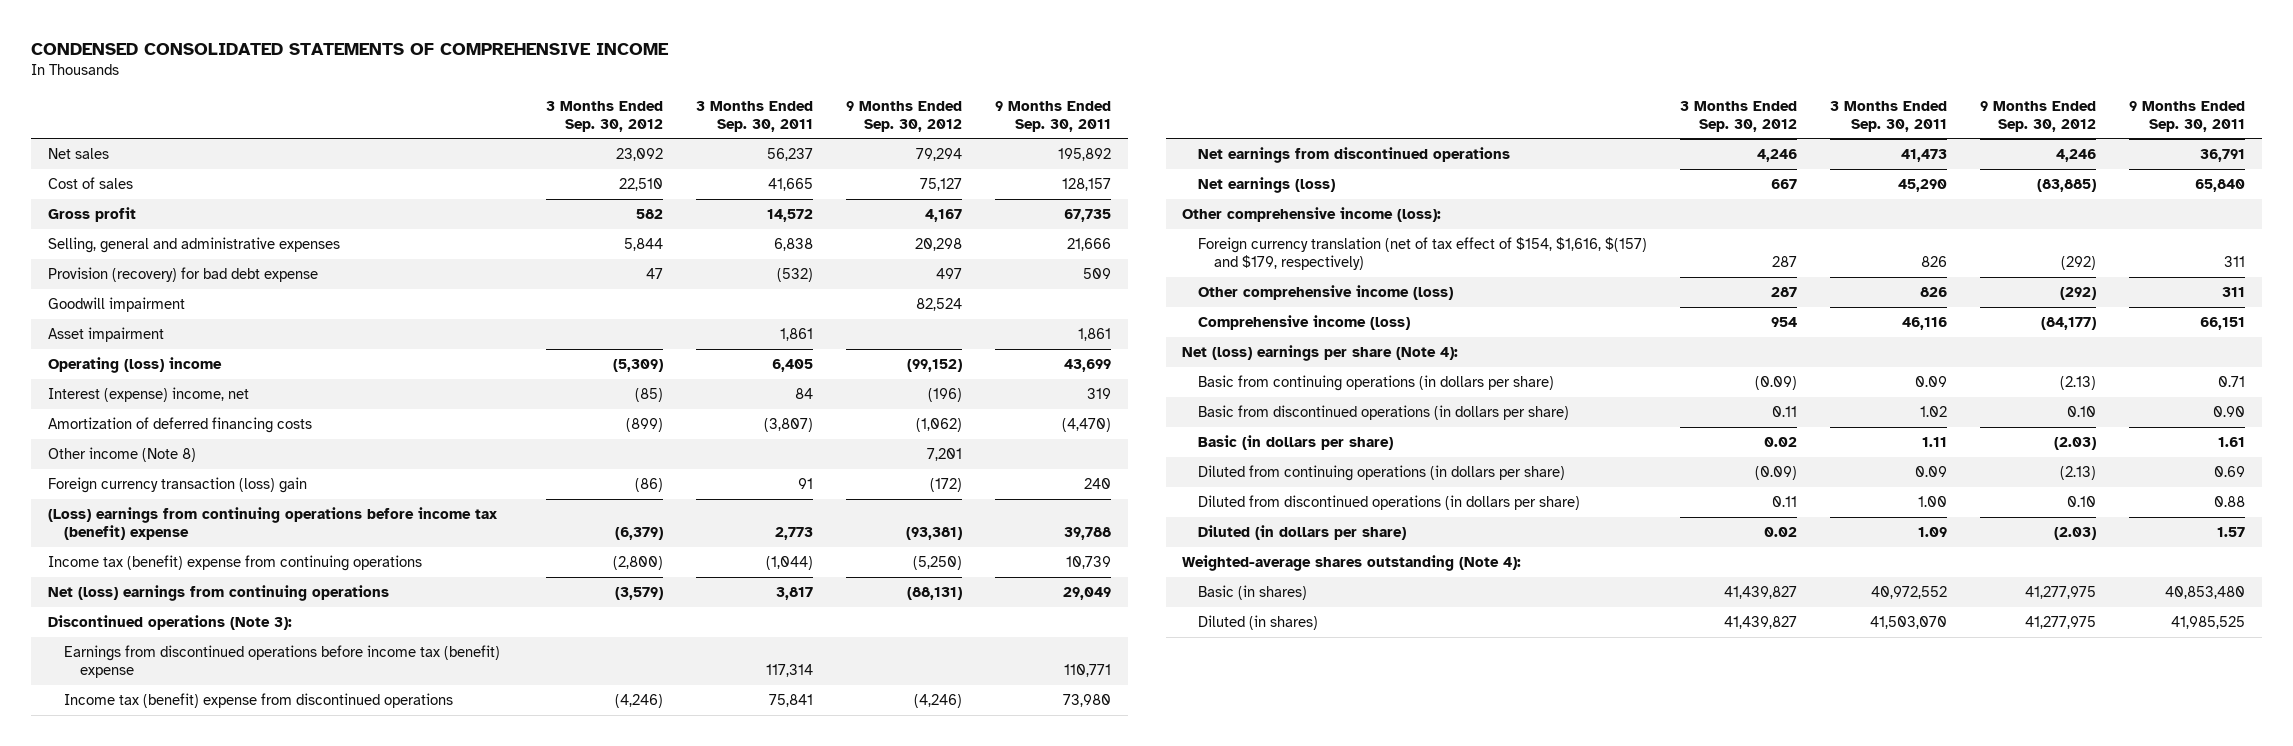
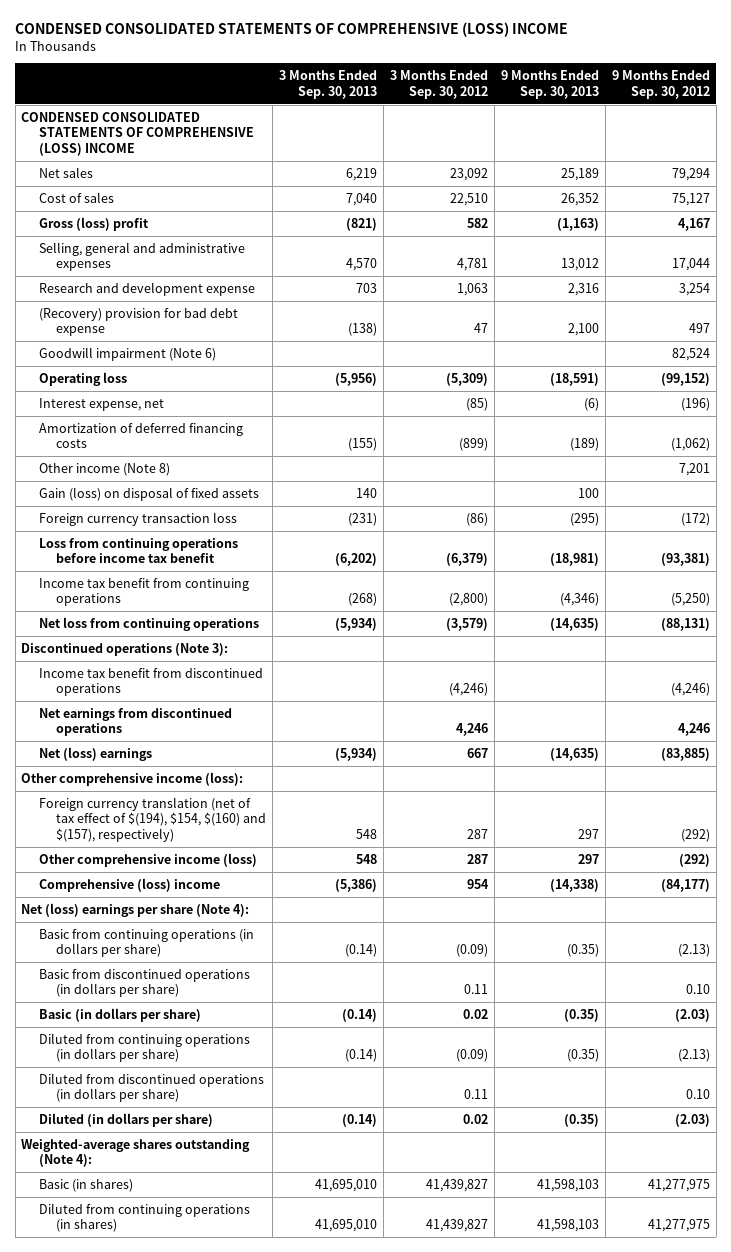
- CONDENSED CONSOLIDATED STATEMENTS OF COMPREHENSIVE INCOME
+ CONDENSED CONSOLIDATED STATEMENTS OF COMPREHENSIVE (LOSS) INCOME
- | 3 Months Ended Sep. 30, 2012 | 3 Months Ended Sep. 30, 2011 | 9 Months Ended Sep. 30, 2012 | 9 Months Ended Sep. 30, 2011
+ | 3 Months Ended Sep. 30, 2013 | 3 Months Ended Sep. 30, 2012 | 9 Months Ended Sep. 30, 2013 | 9 Months Ended Sep. 30, 2012
+ CONDENSED CONSOLIDATED STATEMENTS OF COMPREHENSIVE (LOSS) INCOME
- Gross profit | 582 | 14,572 | 4,167 | 67,735
- Selling, general and administrative expenses | 5,844 | 6,838 | 20,298 | 21,666
- Provision (recovery) for bad debt expense | 47 | (532) | 497 | 509
- Goodwill impairment | | | 82,524 |
- Asset impairment | | 1,861 | | 1,861
- Operating (loss) income | (5,309) | 6,405 | (99,152) | 43,699
- Interest (expense) income, net | (85) | 84 | (196) | 319
+ Gross (loss) profit | (821) | 582 | (1,163) | 4,167
+ Selling, general and administrative expenses | 4,570 | 4,781 | 13,012 | 17,044
+ Research and development expense | 703 | 1,063 | 2,316 | 3,254
+ (Recovery) provision for bad debt expense | (138) | 47 | 2,100 | 497
+ Goodwill impairment (Note 6) | | | | 82,524
+ Operating loss | (5,956) | (5,309) | (18,591) | (99,152)
+ Interest expense, net | | (85) | (6) | (196)
- Foreign currency transaction (loss) gain | (86) | 91 | (172) | 240
- (Loss) earnings from continuing operations before income tax (benefit) expense | (6,379) | 2,773 | (93,381) | 39,788
- Income tax (benefit) expense from continuing operations | (2,800) | (1,044) | (5,250) | 10,739
- Net (loss) earnings from continuing operations | (3,579) | 3,817 | (88,131) | 29,049
+ Gain (loss) on disposal of fixed assets | 140 | | 100 |
+ Foreign currency transaction loss | (231) | (86) | (295) | (172)
+ Loss from continuing operations before income tax benefit | (6,202) | (6,379) | (18,981) | (93,381)
+ Income tax benefit from continuing operations | (268) | (2,800) | (4,346) | (5,250)
+ Net loss from continuing operations | (5,934) | (3,579) | (14,635) | (88,131)
- Earnings from discontinued operations before income tax (benefit) expense | | 117,314 | | 110,771
- Income tax (benefit) expense from discontinued operations | (4,246) | 75,841 | (4,246) | 73,980
+ Income tax benefit from discontinued operations | | (4,246) | | (4,246)
- Net earnings (loss) | 667 | 45,290 | (83,885) | 65,840
+ Net (loss) earnings | (5,934) | 667 | (14,635) | (83,885)
- Foreign currency translation (net of tax effect of $154, $1,616, $(157) and $179, respectively) | 287 | 826 | (292) | 311
+ Foreign currency translation (net of tax effect of $(194), $154, $(160) and $(157), respectively) | 548 | 287 | 297 | (292)
- Comprehensive income (loss) | 954 | 46,116 | (84,177) | 66,151
+ Comprehensive (loss) income | (5,386) | 954 | (14,338) | (84,177)
- Diluted (in shares) | 41,439,827 | 41,503,070 | 41,277,975 | 41,985,525
+ Diluted from continuing operations (in shares) | 41,695,010 | 41,439,827 | 41,598,103 | 41,277,975

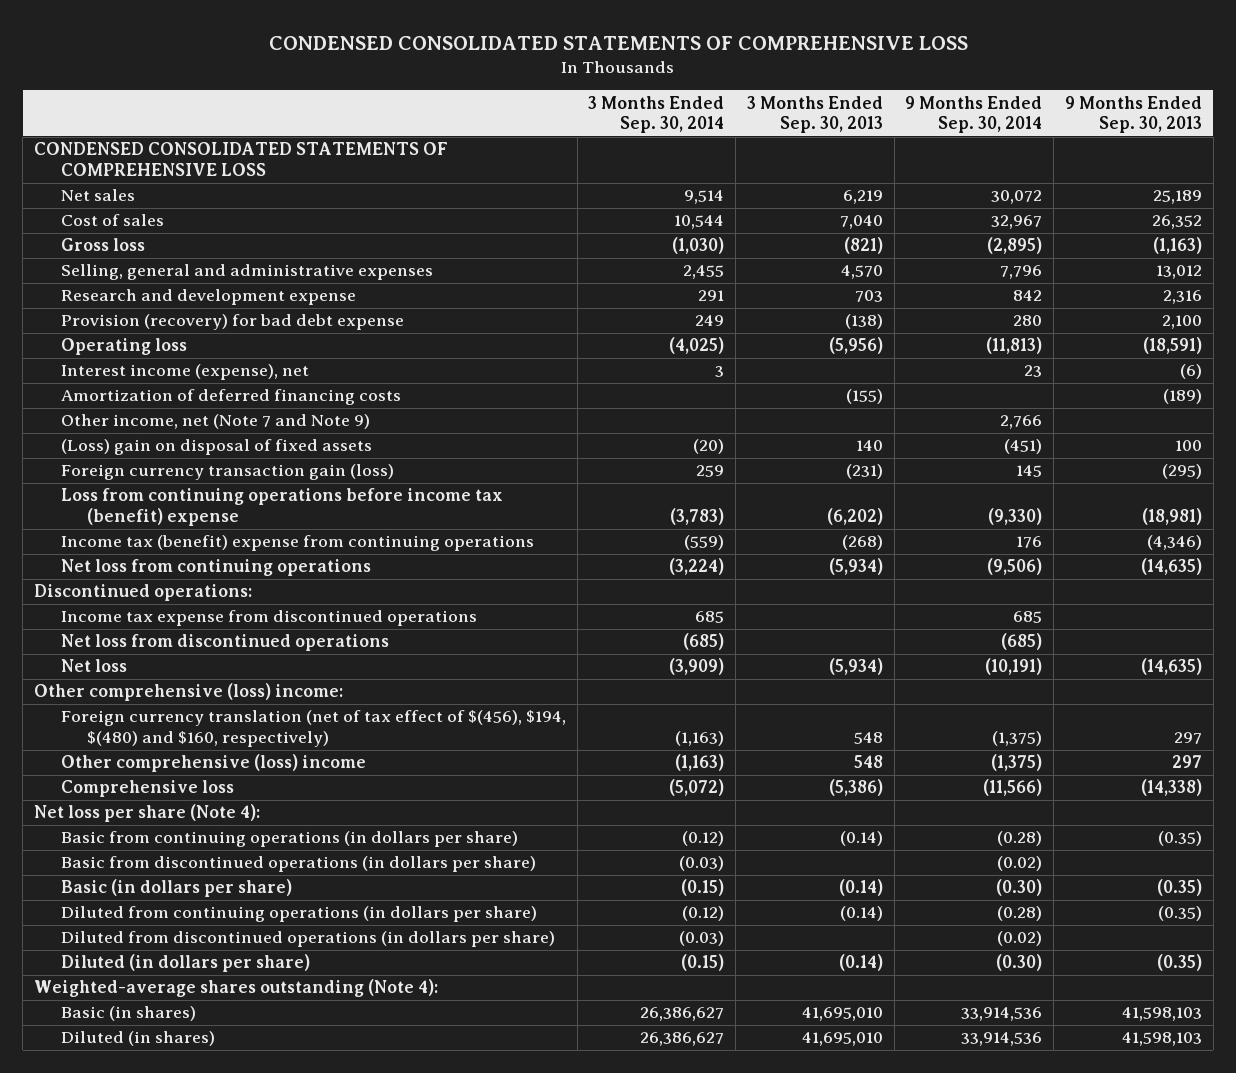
- CONDENSED CONSOLIDATED STATEMENTS OF COMPREHENSIVE (LOSS) INCOME
+ CONDENSED CONSOLIDATED STATEMENTS OF COMPREHENSIVE LOSS
- | 3 Months Ended Sep. 30, 2013 | 3 Months Ended Sep. 30, 2012 | 9 Months Ended Sep. 30, 2013 | 9 Months Ended Sep. 30, 2012
+ | 3 Months Ended Sep. 30, 2014 | 3 Months Ended Sep. 30, 2013 | 9 Months Ended Sep. 30, 2014 | 9 Months Ended Sep. 30, 2013
- CONDENSED CONSOLIDATED STATEMENTS OF COMPREHENSIVE (LOSS) INCOME
+ CONDENSED CONSOLIDATED STATEMENTS OF COMPREHENSIVE LOSS
- Gross (loss) profit | (821) | 582 | (1,163) | 4,167
+ Gross loss | (1,030) | (821) | (2,895) | (1,163)
- (Recovery) provision for bad debt expense | (138) | 47 | 2,100 | 497
- Goodwill impairment (Note 6) | | | | 82,524
+ Provision (recovery) for bad debt expense | 249 | (138) | 280 | 2,100
- Interest expense, net | | (85) | (6) | (196)
+ Interest income (expense), net | 3 | | 23 | (6)
- Other income (Note 8) | | | | 7,201
- Gain (loss) on disposal of fixed assets | 140 | | 100 |
- Foreign currency transaction loss | (231) | (86) | (295) | (172)
- Loss from continuing operations before income tax benefit | (6,202) | (6,379) | (18,981) | (93,381)
- Income tax benefit from continuing operations | (268) | (2,800) | (4,346) | (5,250)
+ Other income, net (Note 7 and Note 9) | | | 2,766 |
+ (Loss) gain on disposal of fixed assets | (20) | 140 | (451) | 100
+ Foreign currency transaction gain (loss) | 259 | (231) | 145 | (295)
+ Loss from continuing operations before income tax (benefit) expense | (3,783) | (6,202) | (9,330) | (18,981)
+ Income tax (benefit) expense from continuing operations | (559) | (268) | 176 | (4,346)
- Discontinued operations (Note 3):
- Income tax benefit from discontinued operations | | (4,246) | | (4,246)
- Net earnings from discontinued operations | | 4,246 | | 4,246
- Net (loss) earnings | (5,934) | 667 | (14,635) | (83,885)
- Other comprehensive income (loss):
- Foreign currency translation (net of tax effect of $(194), $154, $(160) and $(157), respectively) | 548 | 287 | 297 | (292)
- Other comprehensive income (loss) | 548 | 287 | 297 | (292)
- Comprehensive (loss) income | (5,386) | 954 | (14,338) | (84,177)
- Net (loss) earnings per share (Note 4):
+ Discontinued operations:
+ Income tax expense from discontinued operations | 685 | | 685 |
+ Net loss from discontinued operations | (685) | | (685) |
+ Net loss | (3,909) | (5,934) | (10,191) | (14,635)
+ Other comprehensive (loss) income:
+ Foreign currency translation (net of tax effect of $(456), $194, $(480) and $160, respectively) | (1,163) | 548 | (1,375) | 297
+ Other comprehensive (loss) income | (1,163) | 548 | (1,375) | 297
+ Comprehensive loss | (5,072) | (5,386) | (11,566) | (14,338)
+ Net loss per share (Note 4):
- Diluted from continuing operations (in shares) | 41,695,010 | 41,439,827 | 41,598,103 | 41,277,975
+ Diluted (in shares) | 26,386,627 | 41,695,010 | 33,914,536 | 41,598,103

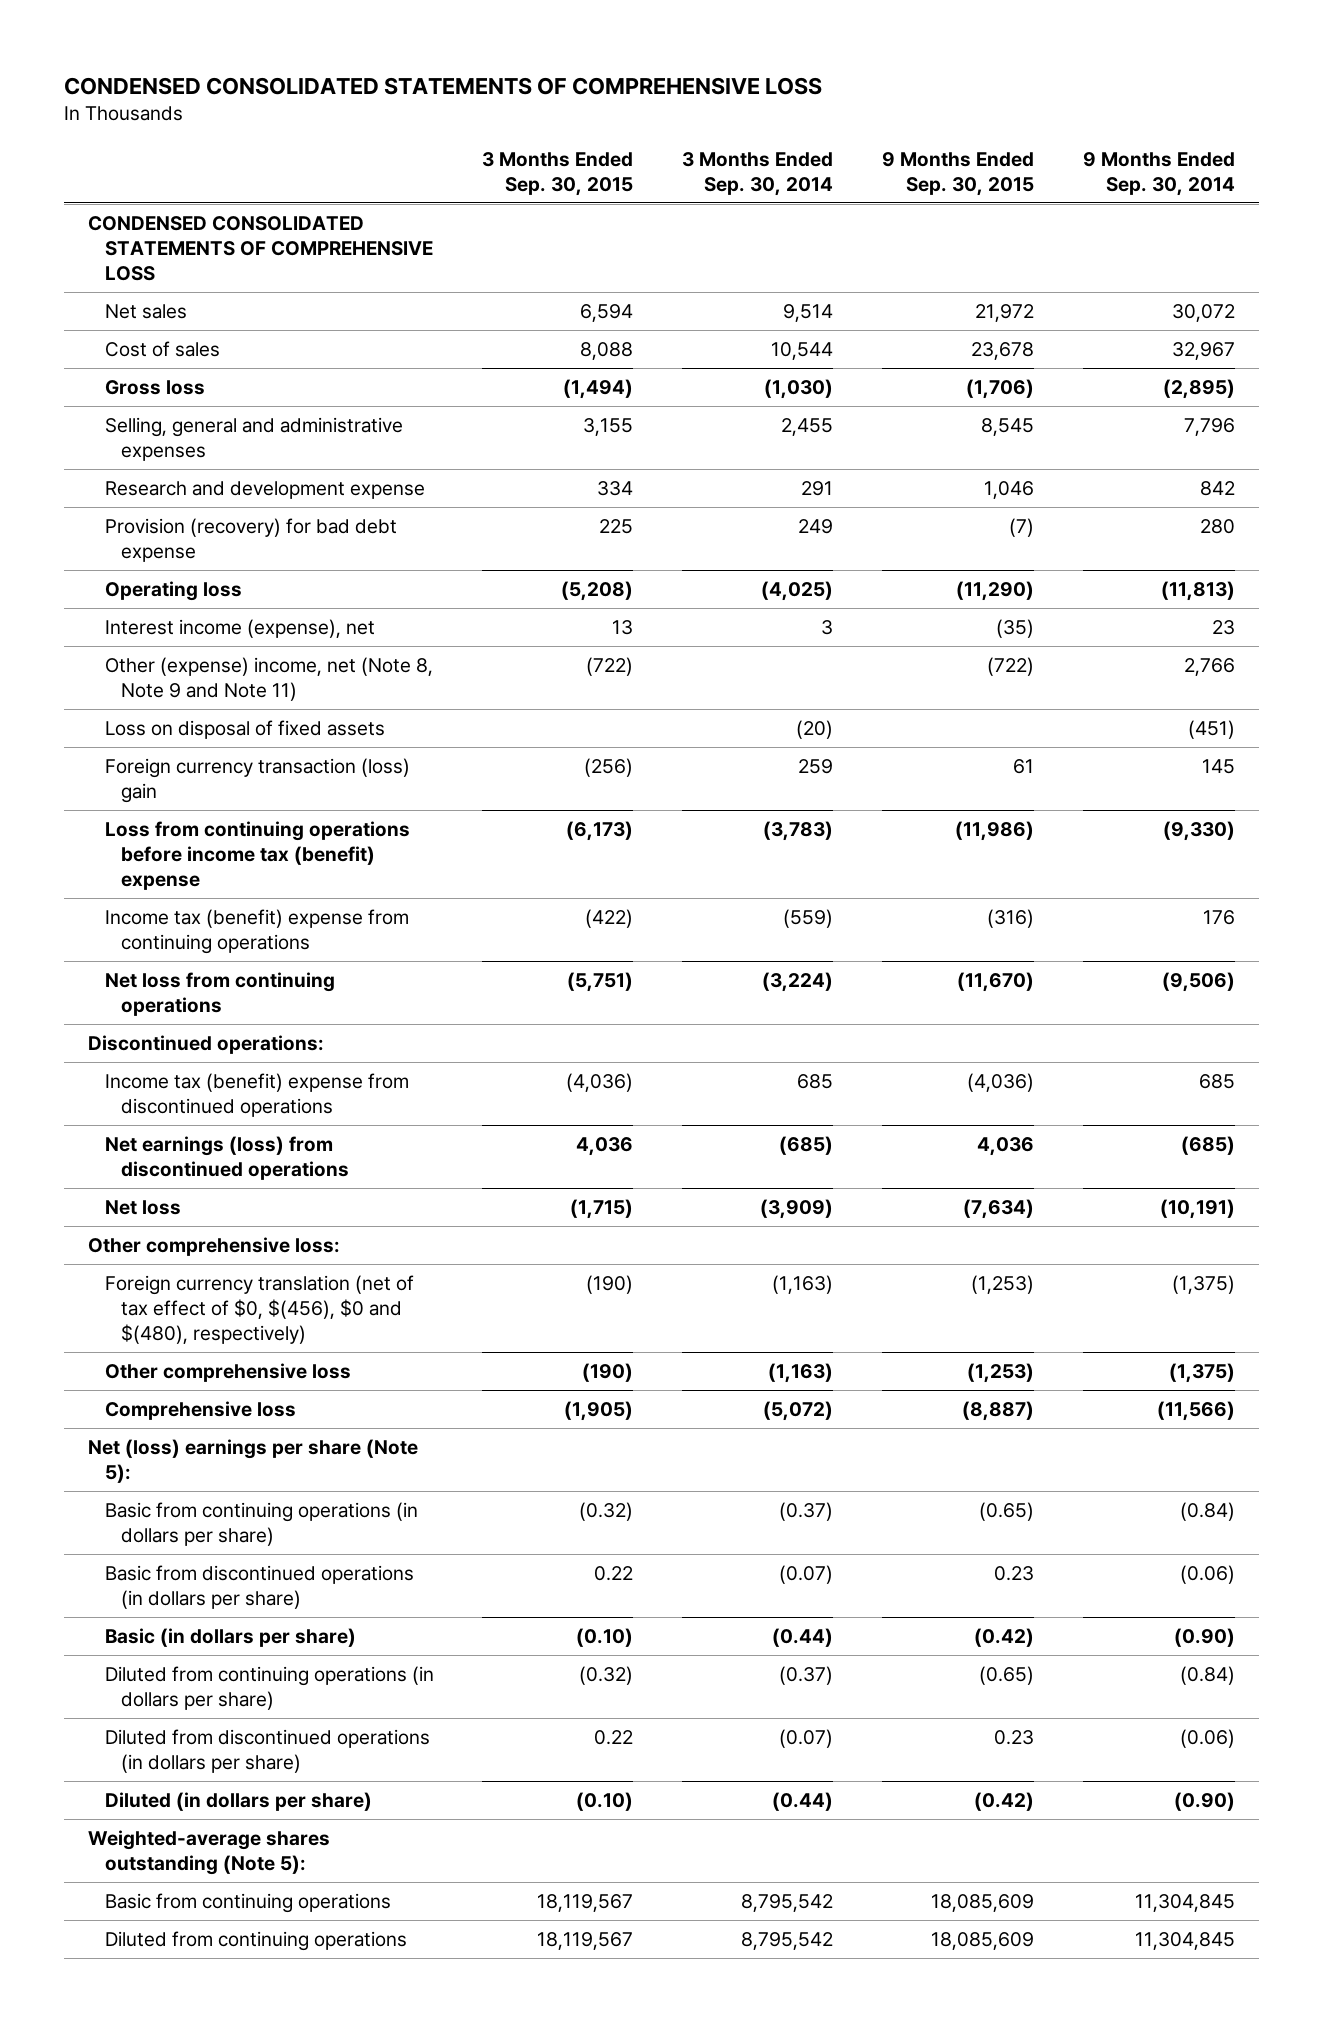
- | 3 Months Ended Sep. 30, 2014 | 3 Months Ended Sep. 30, 2013 | 9 Months Ended Sep. 30, 2014 | 9 Months Ended Sep. 30, 2013
+ | 3 Months Ended Sep. 30, 2015 | 3 Months Ended Sep. 30, 2014 | 9 Months Ended Sep. 30, 2015 | 9 Months Ended Sep. 30, 2014
- Amortization of deferred financing costs | | (155) | | (189)
- Other income, net (Note 7 and Note 9) | | | 2,766 |
- (Loss) gain on disposal of fixed assets | (20) | 140 | (451) | 100
- Foreign currency transaction gain (loss) | 259 | (231) | 145 | (295)
+ Other (expense) income, net (Note 8, Note 9 and Note 11) | (722) | | (722) | 2,766
+ Loss on disposal of fixed assets | | (20) | | (451)
+ Foreign currency transaction (loss) gain | (256) | 259 | 61 | 145
- Income tax expense from discontinued operations | 685 | | 685 |
- Net loss from discontinued operations | (685) | | (685) |
+ Income tax (benefit) expense from discontinued operations | (4,036) | 685 | (4,036) | 685
+ Net earnings (loss) from discontinued operations | 4,036 | (685) | 4,036 | (685)
- Other comprehensive (loss) income:
- Foreign currency translation (net of tax effect of $(456), $194, $(480) and $160, respectively) | (1,163) | 548 | (1,375) | 297
- Other comprehensive (loss) income | (1,163) | 548 | (1,375) | 297
+ Other comprehensive loss:
+ Foreign currency translation (net of tax effect of $0, $(456), $0 and $(480), respectively) | (190) | (1,163) | (1,253) | (1,375)
+ Other comprehensive loss | (190) | (1,163) | (1,253) | (1,375)
- Net loss per share (Note 4):
- Basic from continuing operations (in dollars per share) | (0.12) | (0.14) | (0.28) | (0.35)
- Basic from discontinued operations (in dollars per share) | (0.03) | | (0.02) |
- Basic (in dollars per share) | (0.15) | (0.14) | (0.30) | (0.35)
- Diluted from continuing operations (in dollars per share) | (0.12) | (0.14) | (0.28) | (0.35)
- Diluted from discontinued operations (in dollars per share) | (0.03) | | (0.02) |
- Diluted (in dollars per share) | (0.15) | (0.14) | (0.30) | (0.35)
- Weighted-average shares outstanding (Note 4):
- Basic (in shares) | 26,386,627 | 41,695,010 | 33,914,536 | 41,598,103
- Diluted (in shares) | 26,386,627 | 41,695,010 | 33,914,536 | 41,598,103
+ Net (loss) earnings per share (Note 5):
+ Basic from continuing operations (in dollars per share) | (0.32) | (0.37) | (0.65) | (0.84)
+ Basic from discontinued operations (in dollars per share) | 0.22 | (0.07) | 0.23 | (0.06)
+ Basic (in dollars per share) | (0.10) | (0.44) | (0.42) | (0.90)
+ Diluted from continuing operations (in dollars per share) | (0.32) | (0.37) | (0.65) | (0.84)
+ Diluted from discontinued operations (in dollars per share) | 0.22 | (0.07) | 0.23 | (0.06)
+ Diluted (in dollars per share) | (0.10) | (0.44) | (0.42) | (0.90)
+ Weighted-average shares outstanding (Note 5):
+ Basic from continuing operations | 18,119,567 | 8,795,542 | 18,085,609 | 11,304,845
+ Diluted from continuing operations | 18,119,567 | 8,795,542 | 18,085,609 | 11,304,845

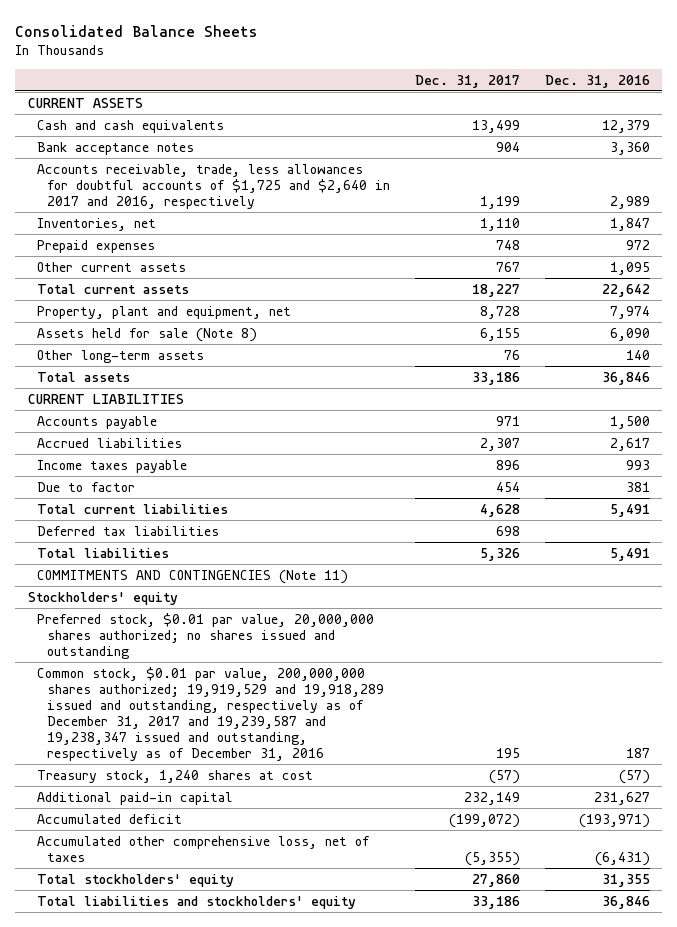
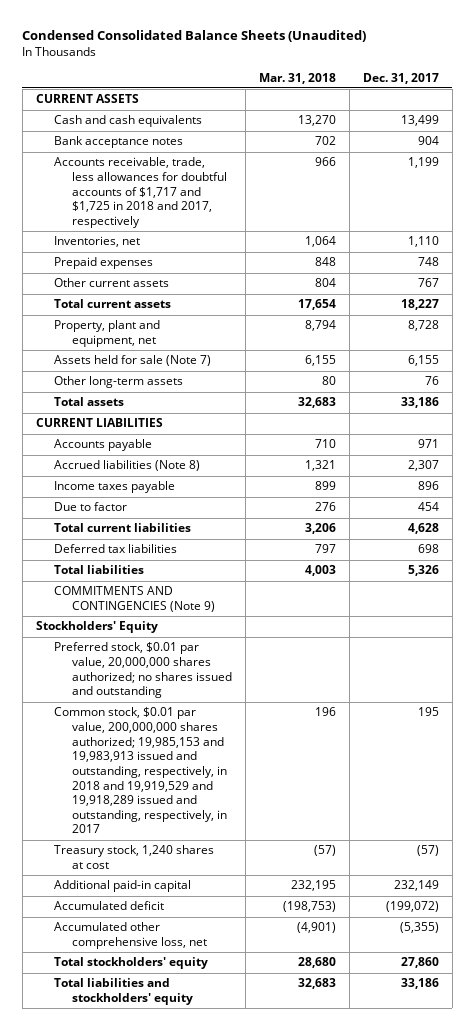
- Consolidated Balance Sheets
+ Condensed Consolidated Balance Sheets (Unaudited)
- | Dec. 31, 2017 | Dec. 31, 2016
+ | Mar. 31, 2018 | Dec. 31, 2017
- Accounts receivable, trade, less allowances for doubtful accounts of $1,725 and $2,640 in 2017 and 2016, respectively | 1,199 | 2,989
+ Accounts receivable, trade, less allowances for doubtful accounts of $1,717 and $1,725 in 2018 and 2017, respectively | 966 | 1,199
- Assets held for sale (Note 8) | 6,155 | 6,090
+ Assets held for sale (Note 7) | 6,155 | 6,155
- Accrued liabilities | 2,307 | 2,617
+ Accrued liabilities (Note 8) | 1,321 | 2,307
- COMMITMENTS AND CONTINGENCIES (Note 11)
- Stockholders' equity
+ COMMITMENTS AND CONTINGENCIES (Note 9)
+ Stockholders' Equity
- Common stock, $0.01 par value, 200,000,000 shares authorized; 19,919,529 and 19,918,289 issued and outstanding, respectively as of December 31, 2017 and 19,239,587 and 19,238,347 issued and outstanding, respectively as of December 31, 2016 | 195 | 187
+ Common stock, $0.01 par value, 200,000,000 shares authorized; 19,985,153 and 19,983,913 issued and outstanding, respectively, in 2018 and 19,919,529 and 19,918,289 issued and outstanding, respectively, in 2017 | 196 | 195
- Accumulated other comprehensive loss, net of taxes | (5,355) | (6,431)
+ Accumulated other comprehensive loss, net | (4,901) | (5,355)

